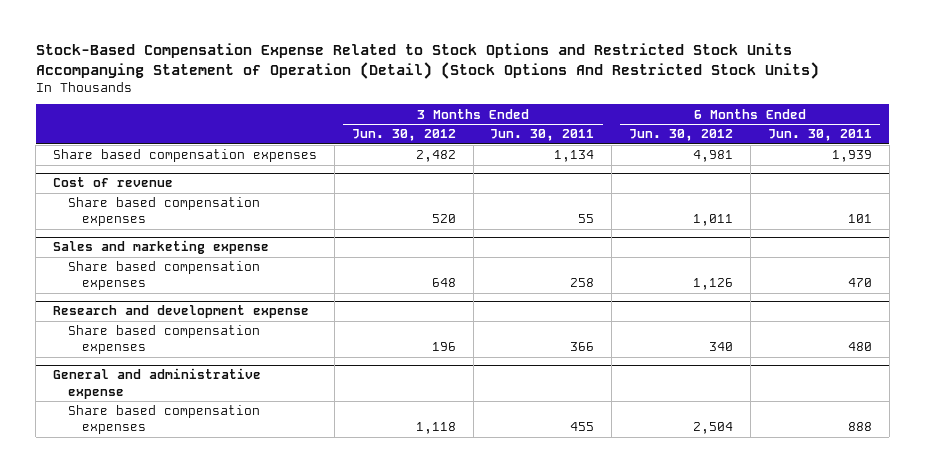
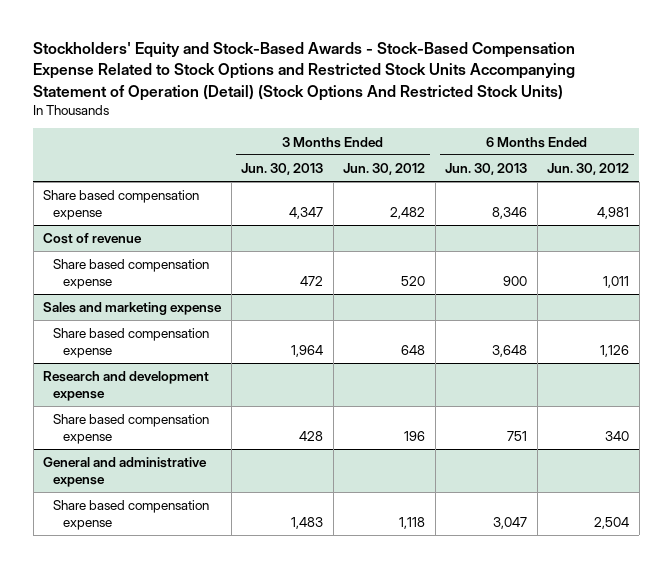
- Stock-Based Compensation Expense Related to Stock Options and Restricted Stock Units Accompanying Statement of Operation (Detail) (Stock Options And Restricted Stock Units)
+ Stockholders' Equity and Stock-Based Awards - Stock-Based Compensation Expense Related to Stock Options and Restricted Stock Units Accompanying Statement of Operation (Detail) (Stock Options And Restricted Stock Units)
- | 3 Months Ended Jun. 30, 2012 | 3 Months Ended Jun. 30, 2011 | 6 Months Ended Jun. 30, 2012 | 6 Months Ended Jun. 30, 2011
+ | 3 Months Ended Jun. 30, 2013 | 3 Months Ended Jun. 30, 2012 | 6 Months Ended Jun. 30, 2013 | 6 Months Ended Jun. 30, 2012
- Share based compensation expenses | 2,482 | 1,134 | 4,981 | 1,939
+ Share based compensation expense | 4,347 | 2,482 | 8,346 | 4,981
@ Cost of revenue
- Share based compensation expenses | 520 | 55 | 1,011 | 101
+ Share based compensation expense | 472 | 520 | 900 | 1,011
@ Sales and marketing expense
- Share based compensation expenses | 648 | 258 | 1,126 | 470
+ Share based compensation expense | 1,964 | 648 | 3,648 | 1,126
@ Research and development expense
- Share based compensation expenses | 196 | 366 | 340 | 480
+ Share based compensation expense | 428 | 196 | 751 | 340
@ General and administrative expense
- Share based compensation expenses | 1,118 | 455 | 2,504 | 888
+ Share based compensation expense | 1,483 | 1,118 | 3,047 | 2,504

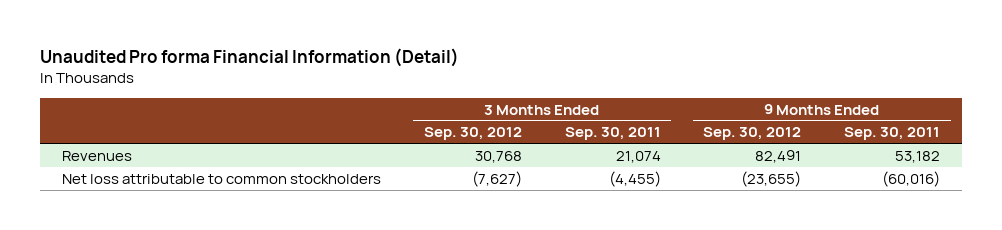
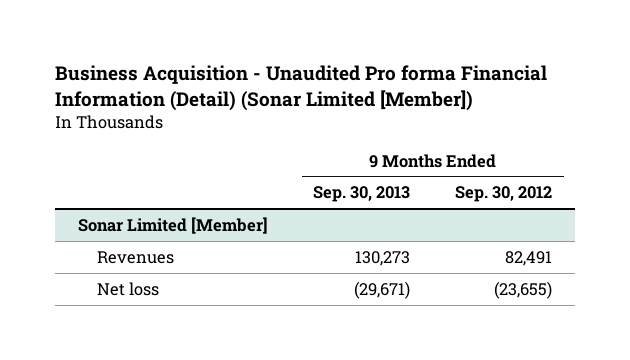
- Unaudited Pro forma Financial Information (Detail)
+ Business Acquisition - Unaudited Pro forma Financial Information (Detail) (Sonar Limited [Member])
- | 3 Months Ended Sep. 30, 2012 | 3 Months Ended Sep. 30, 2011 | 9 Months Ended Sep. 30, 2012 | 9 Months Ended Sep. 30, 2011
+ | 9 Months Ended Sep. 30, 2013 | 9 Months Ended Sep. 30, 2012
+ Sonar Limited [Member]
- Net loss attributable to common stockholders | (7,627) | (4,455) | (23,655) | (60,016)
+ Net loss | (29,671) | (23,655)

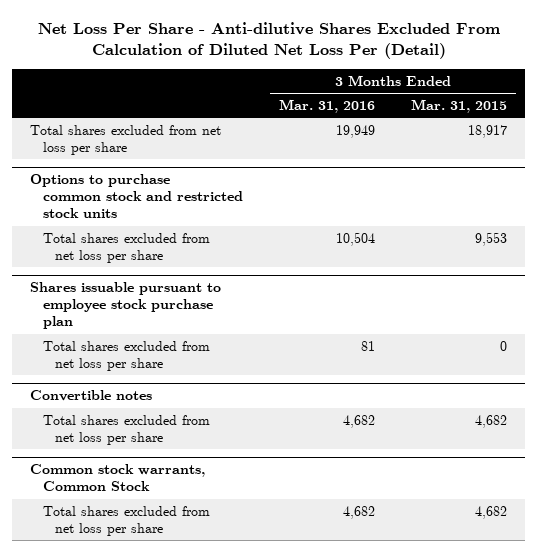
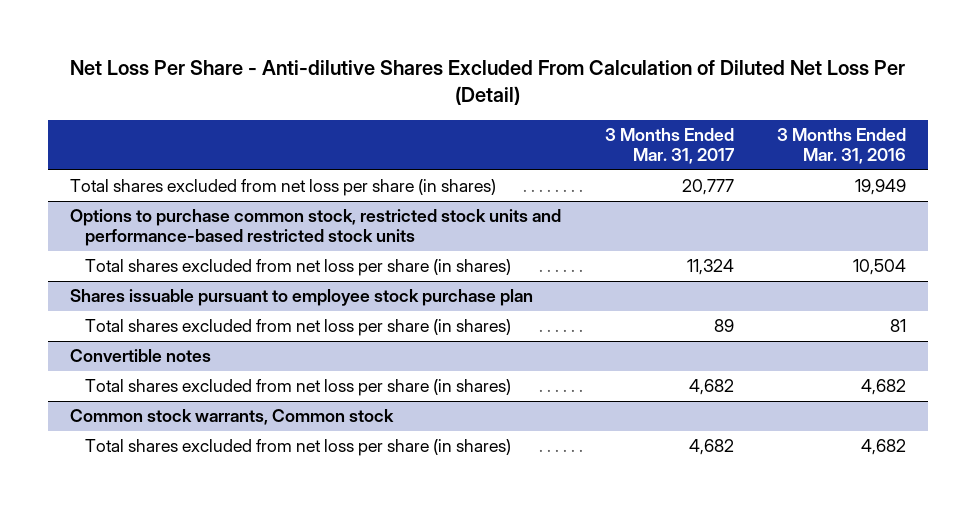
- | 3 Months Ended Mar. 31, 2016 | 3 Months Ended Mar. 31, 2015
+ | 3 Months Ended Mar. 31, 2017 | 3 Months Ended Mar. 31, 2016
- Total shares excluded from net loss per share | 19,949 | 18,917
- Options to purchase common stock and restricted stock units
- Total shares excluded from net loss per share | 10,504 | 9,553
+ Total shares excluded from net loss per share (in shares) | 20,777 | 19,949
+ Options to purchase common stock, restricted stock units and performance-based restricted stock units
+ Total shares excluded from net loss per share (in shares) | 11,324 | 10,504
@ Shares issuable pursuant to employee stock purchase plan
- Total shares excluded from net loss per share | 81 | 0
+ Total shares excluded from net loss per share (in shares) | 89 | 81
@ Convertible notes
- Total shares excluded from net loss per share | 4,682 | 4,682
- Common stock warrants, Common Stock
- Total shares excluded from net loss per share | 4,682 | 4,682
@ Convertible notes
+ Total shares excluded from net loss per share (in shares) | 4,682 | 4,682
+ Common stock warrants, Common stock
+ Total shares excluded from net loss per share (in shares) | 4,682 | 4,682

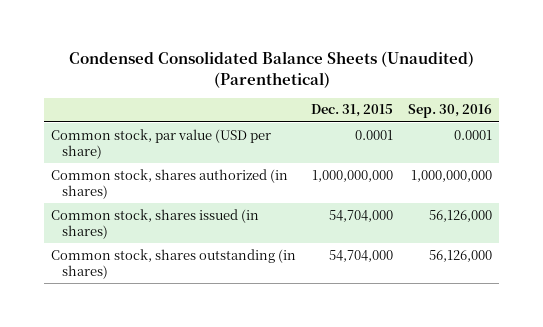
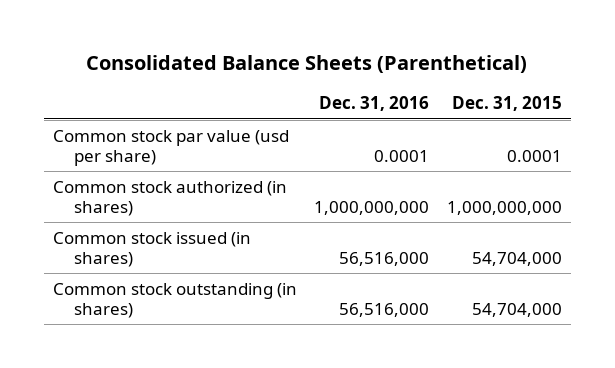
- Condensed Consolidated Balance Sheets (Unaudited) (Parenthetical)
+ Consolidated Balance Sheets (Parenthetical)
- | Dec. 31, 2015 | Sep. 30, 2016
+ | Dec. 31, 2016 | Dec. 31, 2015
- Common stock, par value (USD per share) | 0.0001 | 0.0001
- Common stock, shares authorized (in shares) | 1,000,000,000 | 1,000,000,000
- Common stock, shares issued (in shares) | 54,704,000 | 56,126,000
- Common stock, shares outstanding (in shares) | 54,704,000 | 56,126,000
+ Common stock par value (usd per share) | 0.0001 | 0.0001
+ Common stock authorized (in shares) | 1,000,000,000 | 1,000,000,000
+ Common stock issued (in shares) | 56,516,000 | 54,704,000
+ Common stock outstanding (in shares) | 56,516,000 | 54,704,000

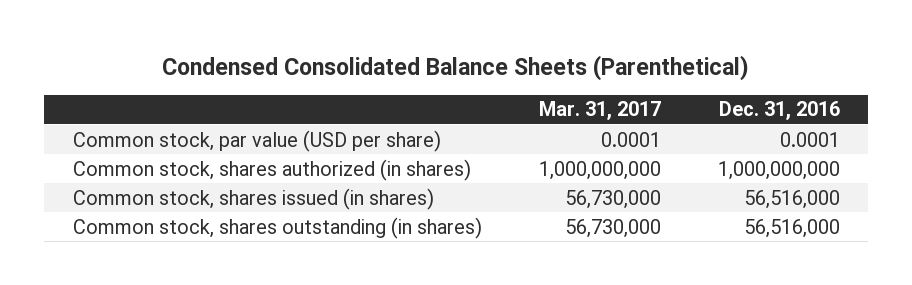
- Consolidated Balance Sheets (Parenthetical)
+ Condensed Consolidated Balance Sheets (Parenthetical)
- | Dec. 31, 2016 | Dec. 31, 2015
+ | Mar. 31, 2017 | Dec. 31, 2016
- Common stock par value (usd per share) | 0.0001 | 0.0001
- Common stock authorized (in shares) | 1,000,000,000 | 1,000,000,000
- Common stock issued (in shares) | 56,516,000 | 54,704,000
- Common stock outstanding (in shares) | 56,516,000 | 54,704,000
+ Common stock, par value (USD per share) | 0.0001 | 0.0001
+ Common stock, shares authorized (in shares) | 1,000,000,000 | 1,000,000,000
+ Common stock, shares issued (in shares) | 56,730,000 | 56,516,000
+ Common stock, shares outstanding (in shares) | 56,730,000 | 56,516,000

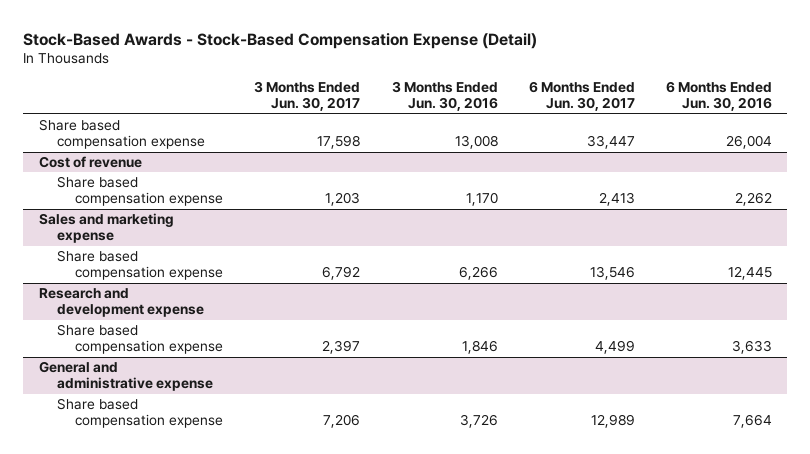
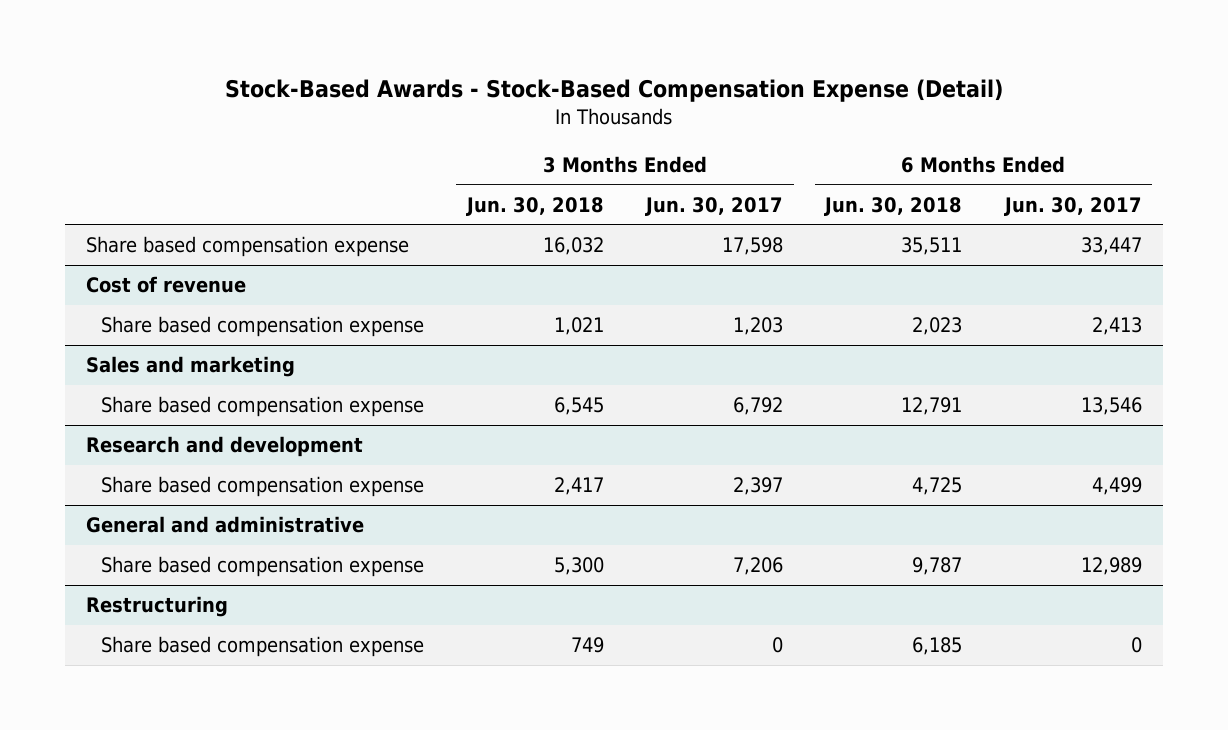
- | 3 Months Ended Jun. 30, 2017 | 3 Months Ended Jun. 30, 2016 | 6 Months Ended Jun. 30, 2017 | 6 Months Ended Jun. 30, 2016
+ | 3 Months Ended Jun. 30, 2018 | 3 Months Ended Jun. 30, 2017 | 6 Months Ended Jun. 30, 2018 | 6 Months Ended Jun. 30, 2017
- Sales and marketing expense
+ Sales and marketing
- Research and development expense
+ Research and development
- General and administrative expense
+ General and administrative
+ Restructuring
+ Share based compensation expense | 749 | 0 | 6,185 | 0

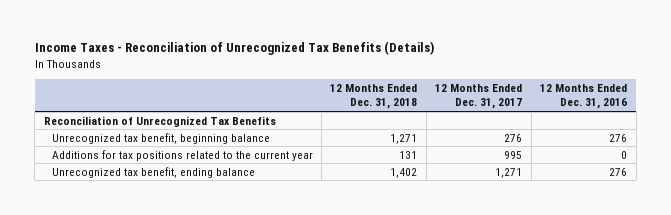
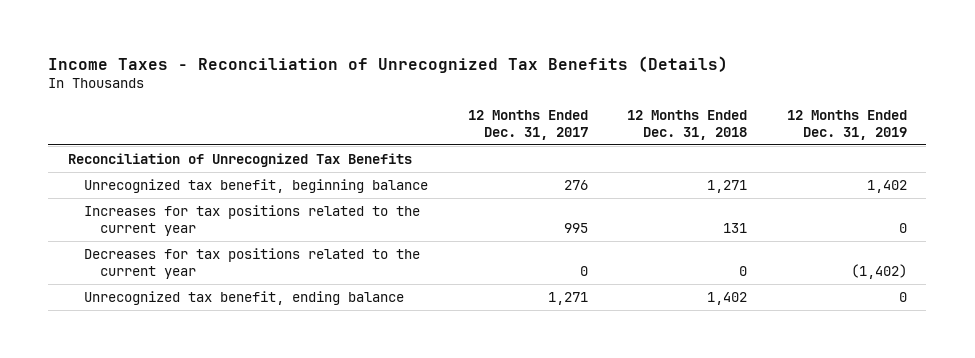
- | 12 Months Ended Dec. 31, 2018 | 12 Months Ended Dec. 31, 2017 | 12 Months Ended Dec. 31, 2016
+ | 12 Months Ended Dec. 31, 2017 | 12 Months Ended Dec. 31, 2018 | 12 Months Ended Dec. 31, 2019
- Additions for tax positions related to the current year | 131 | 995 | 0
+ Increases for tax positions related to the current year | 995 | 131 | 0
+ Decreases for tax positions related to the current year | 0 | 0 | (1,402)

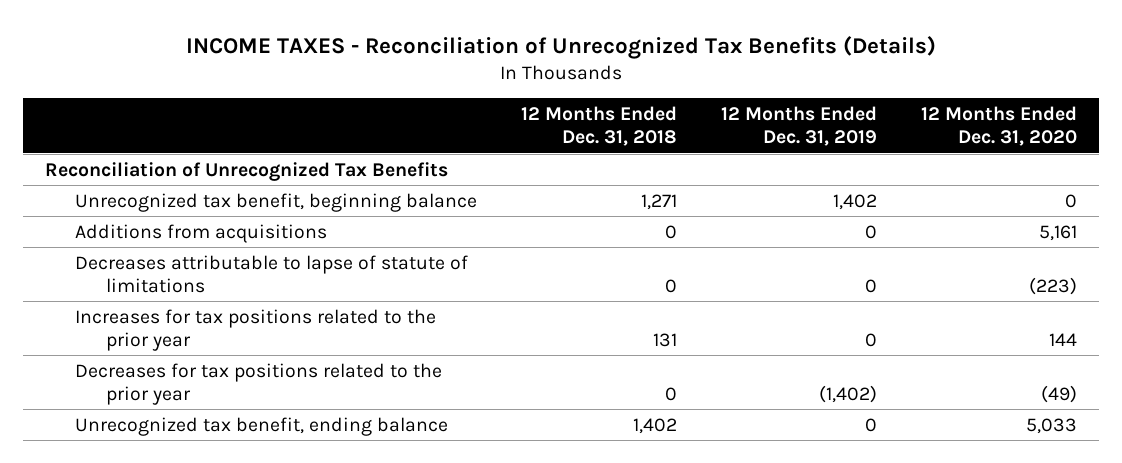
- Income Taxes - Reconciliation of Unrecognized Tax Benefits (Details)
+ INCOME TAXES - Reconciliation of Unrecognized Tax Benefits (Details)
- | 12 Months Ended Dec. 31, 2017 | 12 Months Ended Dec. 31, 2018 | 12 Months Ended Dec. 31, 2019
+ | 12 Months Ended Dec. 31, 2018 | 12 Months Ended Dec. 31, 2019 | 12 Months Ended Dec. 31, 2020
- Increases for tax positions related to the current year | 995 | 131 | 0
- Decreases for tax positions related to the current year | 0 | 0 | (1,402)
+ Additions from acquisitions | 0 | 0 | 5,161
+ Decreases attributable to lapse of statute of limitations | 0 | 0 | (223)
+ Increases for tax positions related to the prior year | 131 | 0 | 144
+ Decreases for tax positions related to the prior year | 0 | (1,402) | (49)

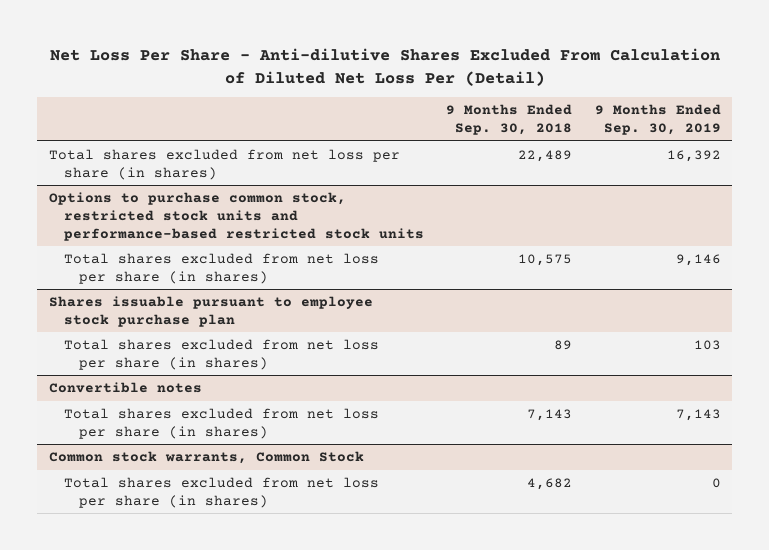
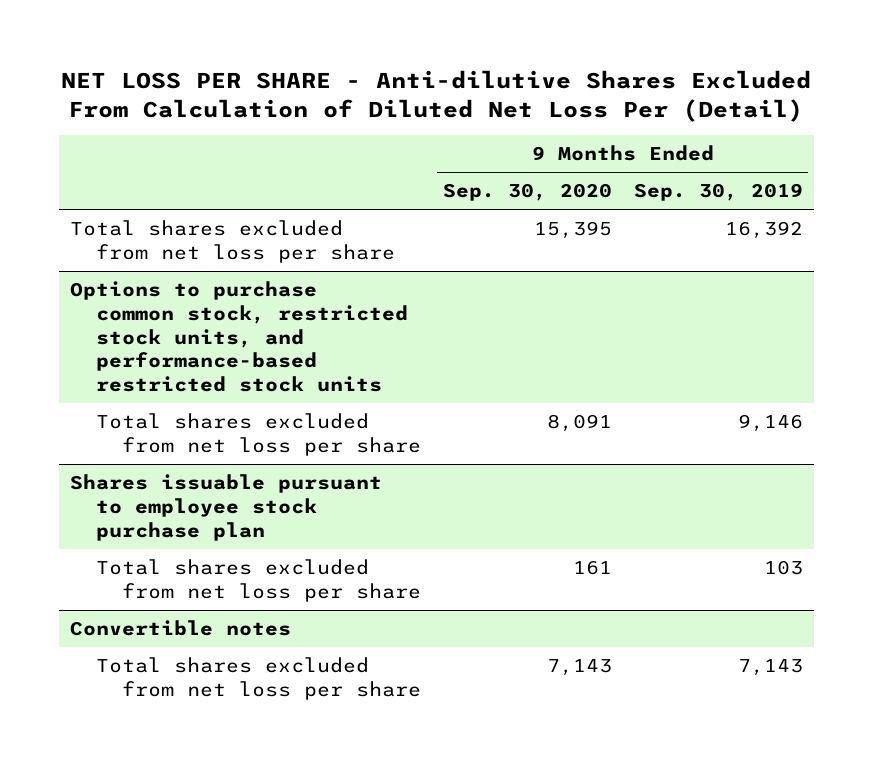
- Net Loss Per Share - Anti-dilutive Shares Excluded From Calculation of Diluted Net Loss Per (Detail)
+ NET LOSS PER SHARE - Anti-dilutive Shares Excluded From Calculation of Diluted Net Loss Per (Detail)
- | 9 Months Ended Sep. 30, 2018 | 9 Months Ended Sep. 30, 2019
+ | 9 Months Ended Sep. 30, 2020 | 9 Months Ended Sep. 30, 2019
- Total shares excluded from net loss per share (in shares) | 22,489 | 16,392
- Options to purchase common stock, restricted stock units and performance-based restricted stock units
- Total shares excluded from net loss per share (in shares) | 10,575 | 9,146
+ Total shares excluded from net loss per share | 15,395 | 16,392
+ Options to purchase common stock, restricted stock units, and performance-based restricted stock units
+ Total shares excluded from net loss per share | 8,091 | 9,146
@ Shares issuable pursuant to employee stock purchase plan
- Total shares excluded from net loss per share (in shares) | 89 | 103
+ Total shares excluded from net loss per share | 161 | 103
@ Convertible notes
- Total shares excluded from net loss per share (in shares) | 7,143 | 7,143
- Common stock warrants, Common Stock
- Total shares excluded from net loss per share (in shares) | 4,682 | 0
@ Convertible notes
+ Total shares excluded from net loss per share | 7,143 | 7,143

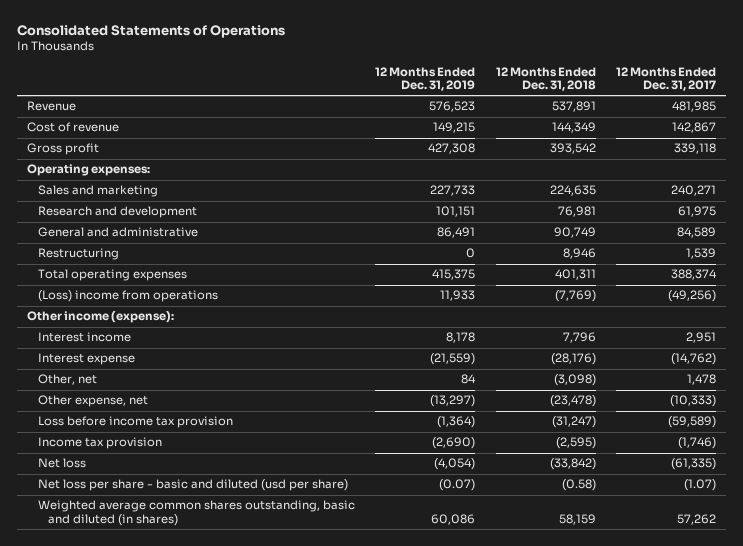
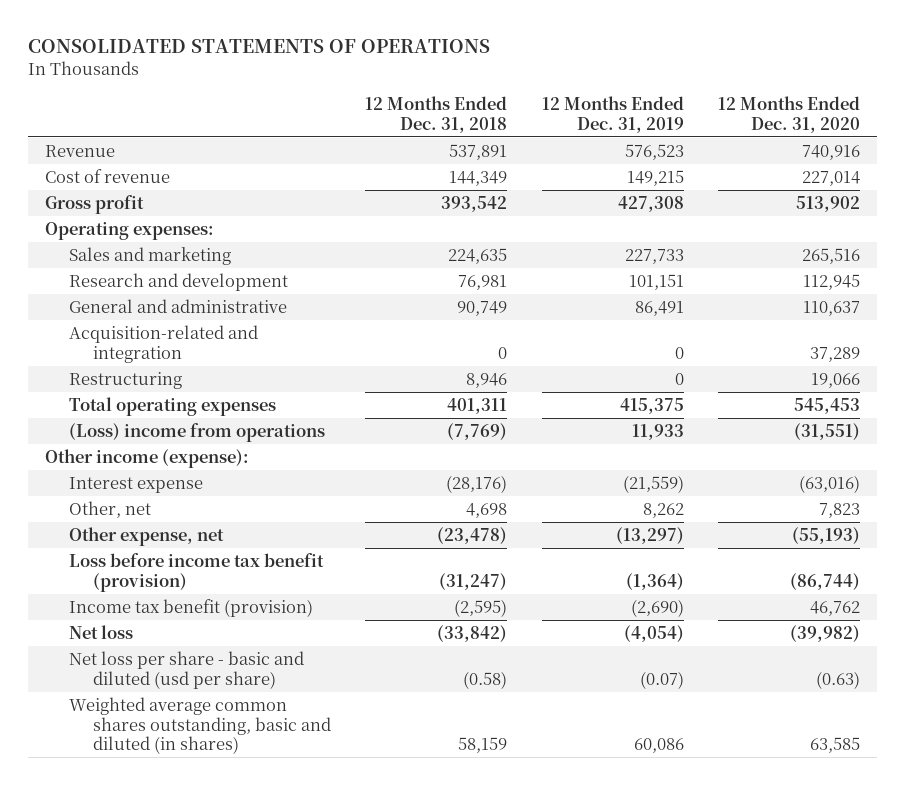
- Consolidated Statements of Operations
+ CONSOLIDATED STATEMENTS OF OPERATIONS
- | 12 Months Ended Dec. 31, 2019 | 12 Months Ended Dec. 31, 2018 | 12 Months Ended Dec. 31, 2017
+ | 12 Months Ended Dec. 31, 2018 | 12 Months Ended Dec. 31, 2019 | 12 Months Ended Dec. 31, 2020
+ Acquisition-related and integration | 0 | 0 | 37,289
- Interest income | 8,178 | 7,796 | 2,951
- Other, net | 84 | (3,098) | 1,478
+ Other, net | 4,698 | 8,262 | 7,823
- Loss before income tax provision | (1,364) | (31,247) | (59,589)
- Income tax provision | (2,690) | (2,595) | (1,746)
+ Loss before income tax benefit (provision) | (31,247) | (1,364) | (86,744)
+ Income tax benefit (provision) | (2,595) | (2,690) | 46,762

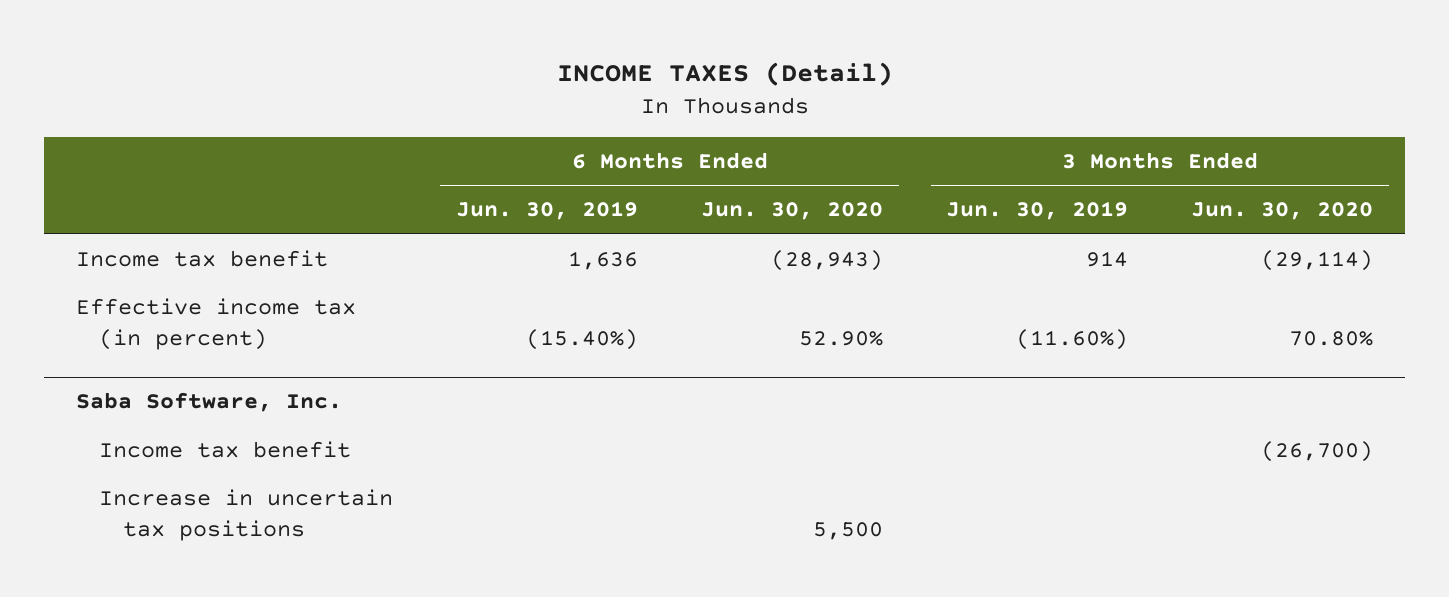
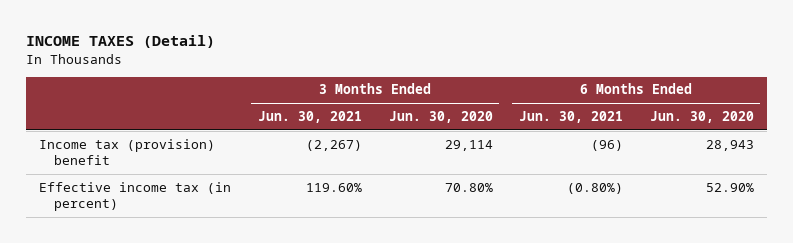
- | 6 Months Ended Jun. 30, 2019 | 6 Months Ended Jun. 30, 2020 | 3 Months Ended Jun. 30, 2019 | 3 Months Ended Jun. 30, 2020
+ | 3 Months Ended Jun. 30, 2021 | 3 Months Ended Jun. 30, 2020 | 6 Months Ended Jun. 30, 2021 | 6 Months Ended Jun. 30, 2020
- Income tax benefit | 1,636 | (28,943) | 914 | (29,114)
+ Income tax (provision) benefit | (2,267) | 29,114 | (96) | 28,943
- Saba Software, Inc.
- Income tax benefit | | | | (26,700)
- Increase in uncertain tax positions | | 5,500 | |

